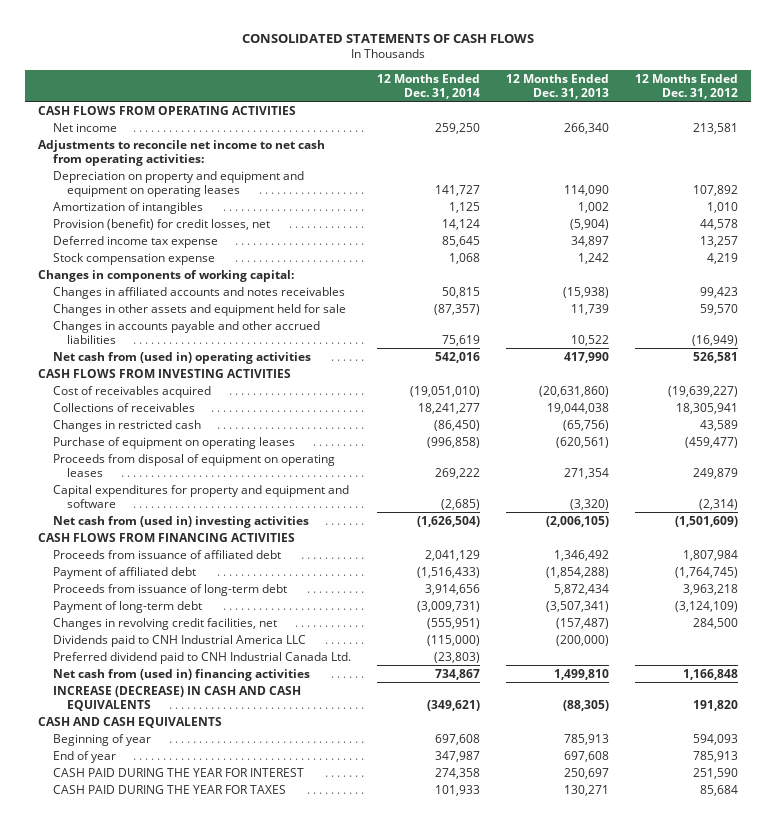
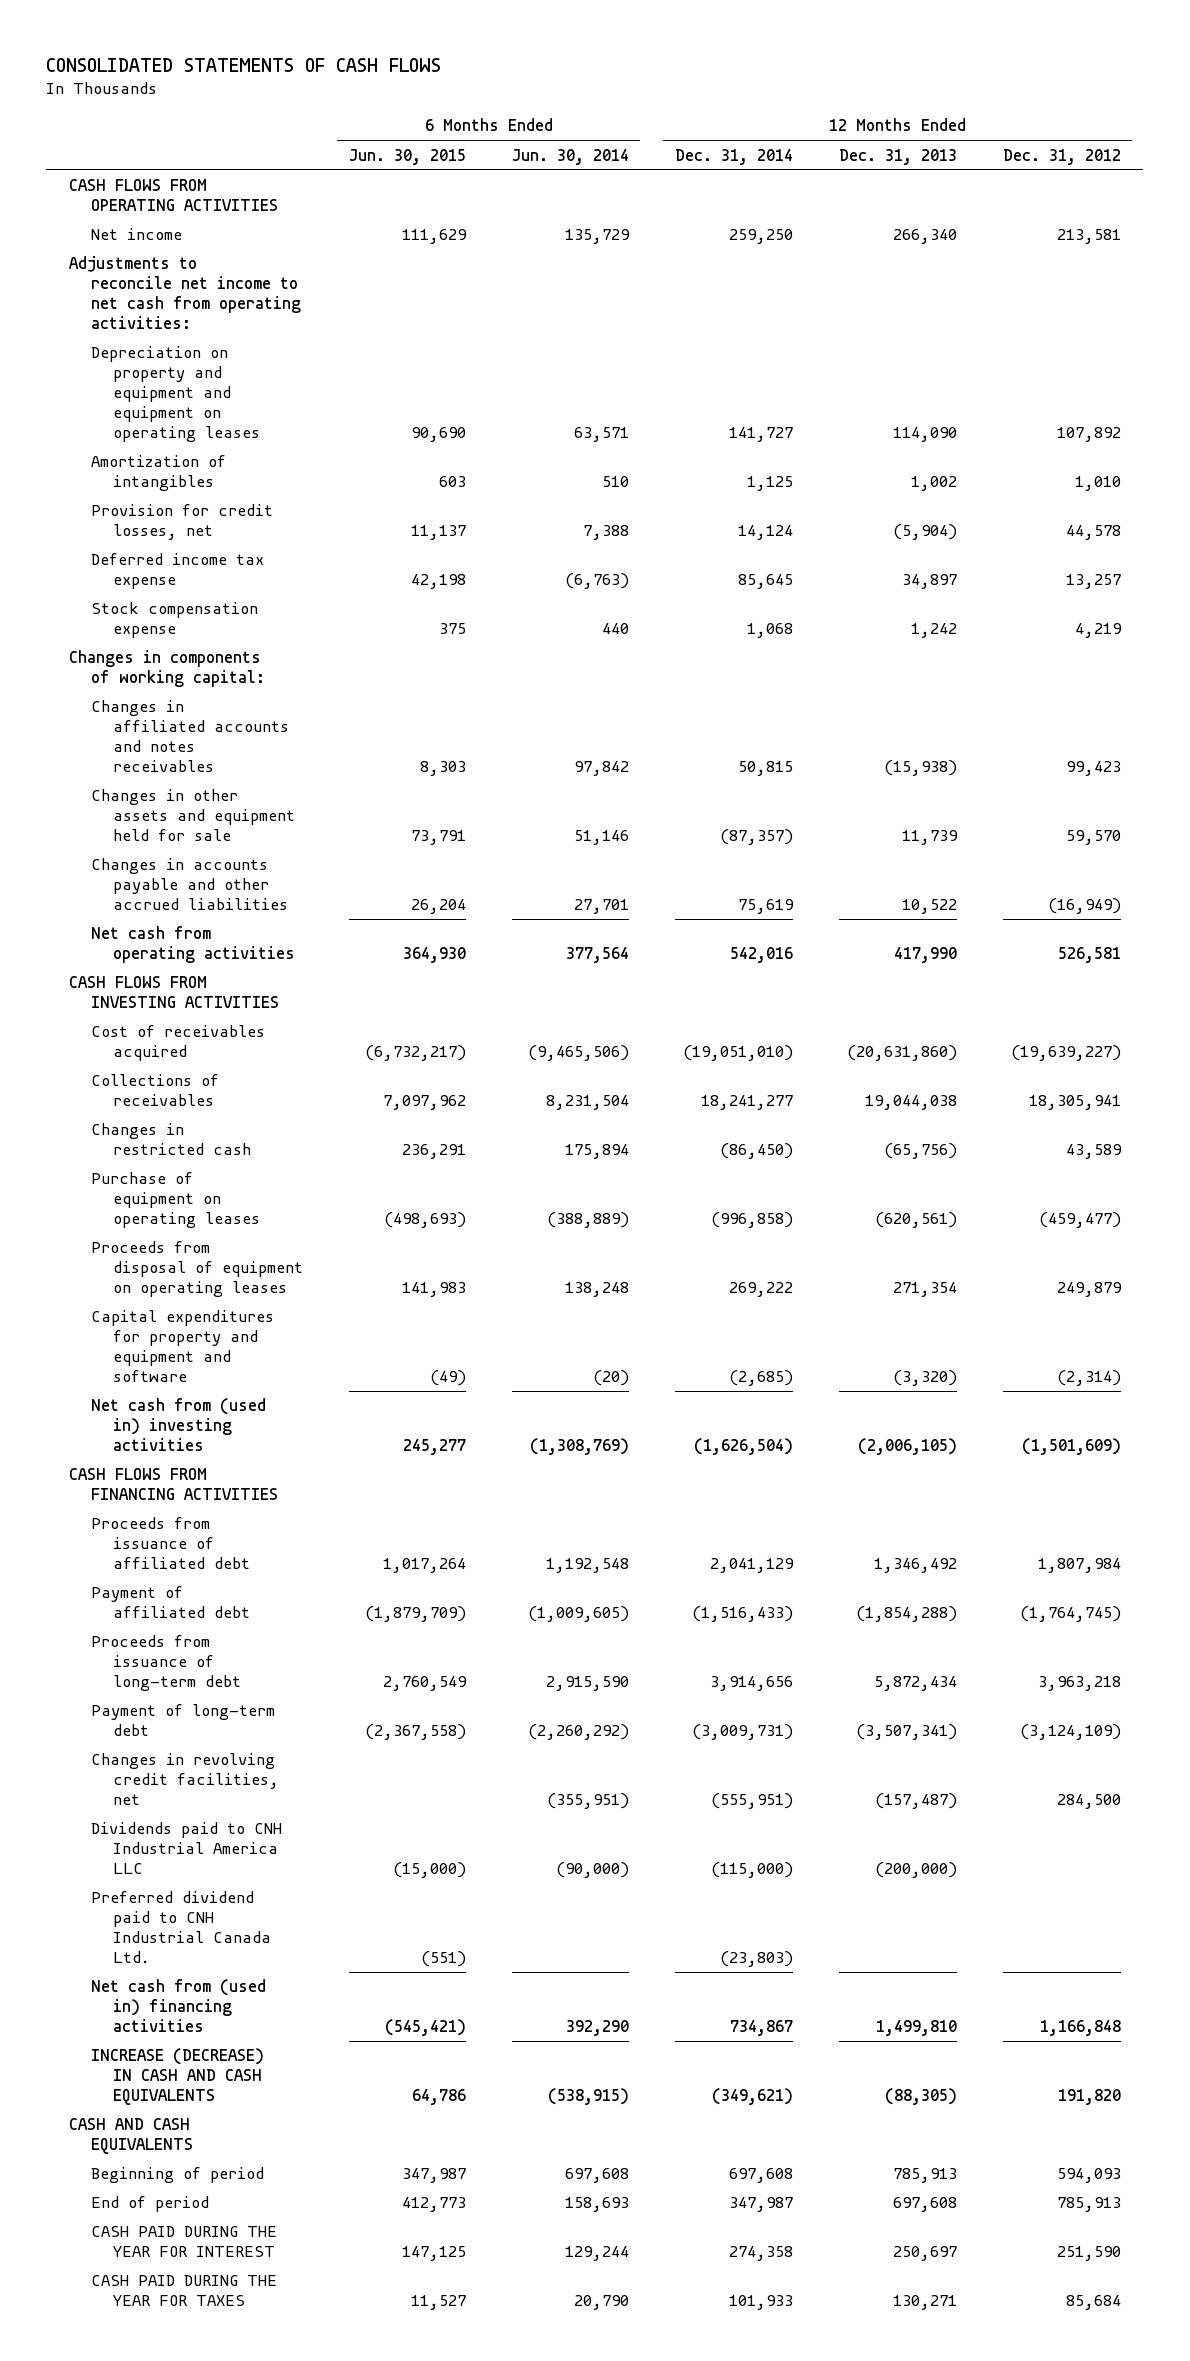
- | 12 Months Ended Dec. 31, 2014 | 12 Months Ended Dec. 31, 2013 | 12 Months Ended Dec. 31, 2012
+ | 6 Months Ended Jun. 30, 2015 | 6 Months Ended Jun. 30, 2014 | 12 Months Ended Dec. 31, 2014 | 12 Months Ended Dec. 31, 2013 | 12 Months Ended Dec. 31, 2012
- Provision (benefit) for credit losses, net | 14,124 | (5,904) | 44,578
+ Provision for credit losses, net | 11,137 | 7,388 | 14,124 | (5,904) | 44,578
- Net cash from (used in) operating activities | 542,016 | 417,990 | 526,581
+ Net cash from operating activities | 364,930 | 377,564 | 542,016 | 417,990 | 526,581
- Beginning of year | 697,608 | 785,913 | 594,093
- End of year | 347,987 | 697,608 | 785,913
+ Beginning of period | 347,987 | 697,608 | 697,608 | 785,913 | 594,093
+ End of period | 412,773 | 158,693 | 347,987 | 697,608 | 785,913

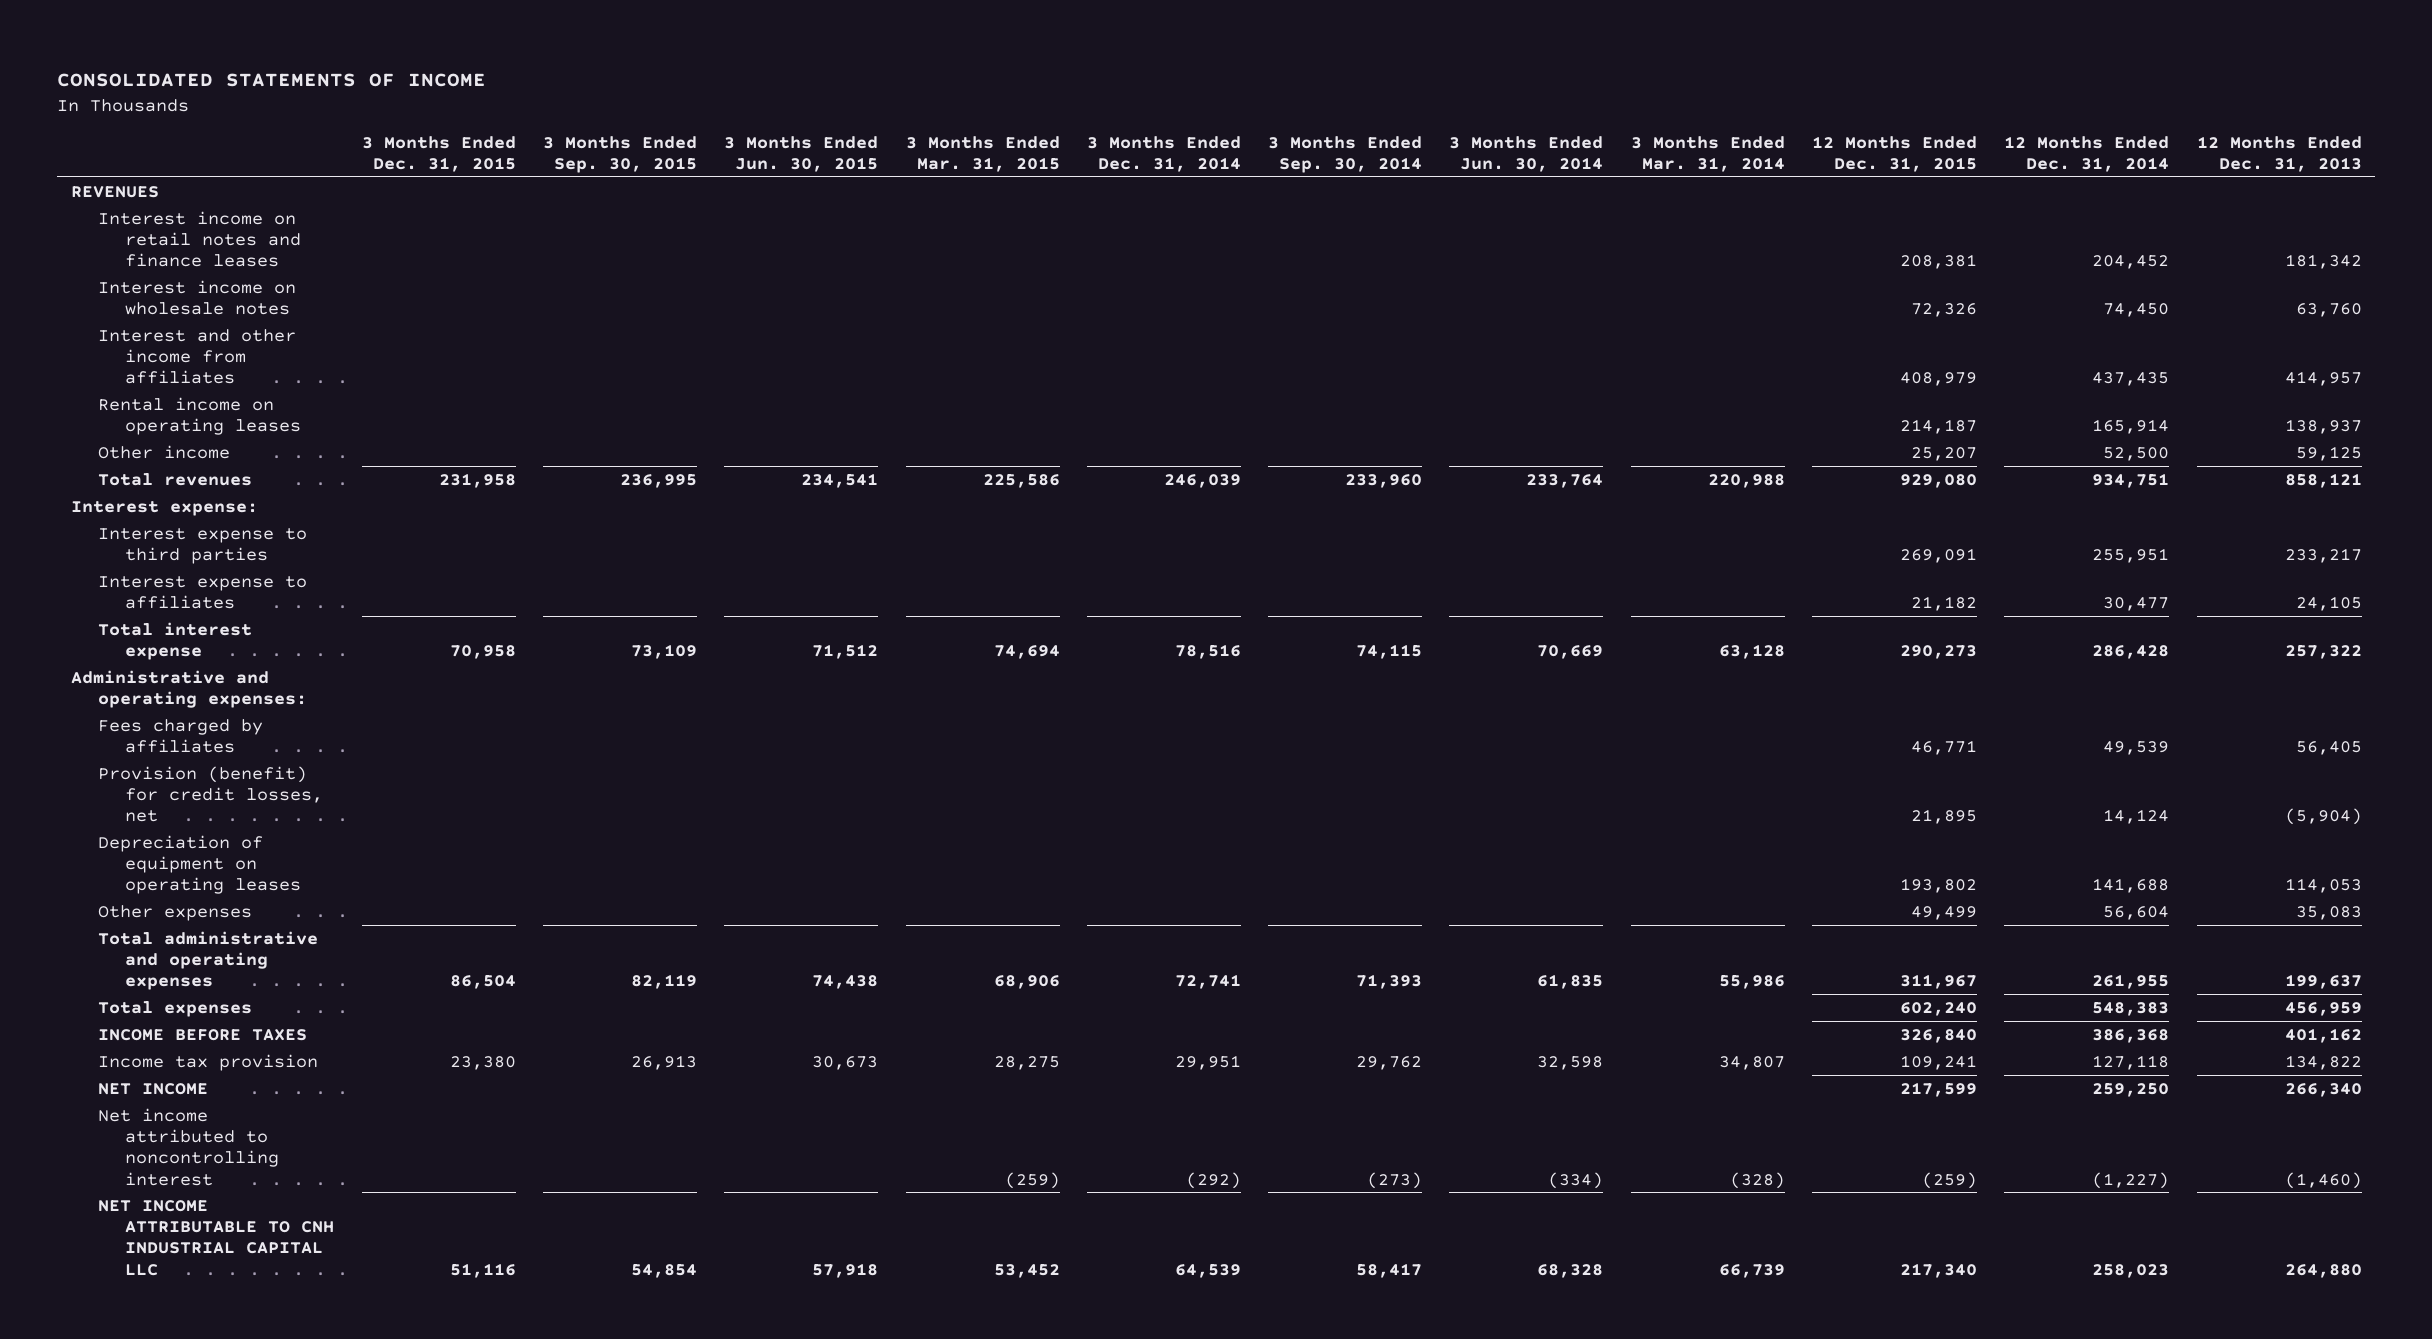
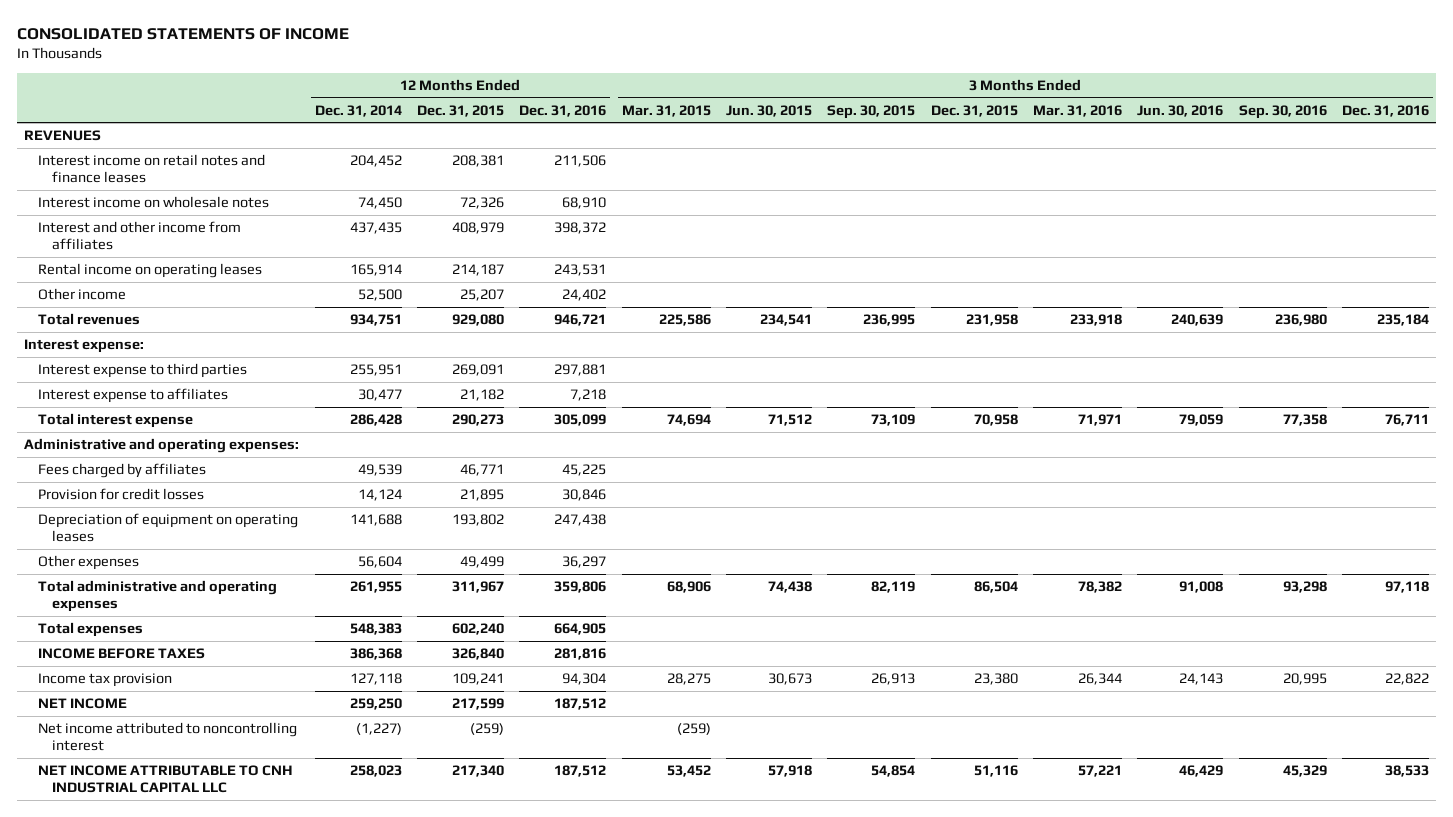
- | 3 Months Ended Dec. 31, 2015 | 3 Months Ended Sep. 30, 2015 | 3 Months Ended Jun. 30, 2015 | 3 Months Ended Mar. 31, 2015 | 3 Months Ended Dec. 31, 2014 | 3 Months Ended Sep. 30, 2014 | 3 Months Ended Jun. 30, 2014 | 3 Months Ended Mar. 31, 2014 | 12 Months Ended Dec. 31, 2015 | 12 Months Ended Dec. 31, 2014 | 12 Months Ended Dec. 31, 2013
+ | 12 Months Ended Dec. 31, 2014 | 12 Months Ended Dec. 31, 2015 | 12 Months Ended Dec. 31, 2016 | 3 Months Ended Mar. 31, 2015 | 3 Months Ended Jun. 30, 2015 | 3 Months Ended Sep. 30, 2015 | 3 Months Ended Dec. 31, 2015 | 3 Months Ended Mar. 31, 2016 | 3 Months Ended Jun. 30, 2016 | 3 Months Ended Sep. 30, 2016 | 3 Months Ended Dec. 31, 2016
- Provision (benefit) for credit losses, net | | | | | | | | | 21,895 | 14,124 | (5,904)
+ Provision for credit losses | 14,124 | 21,895 | 30,846 | | | | | | | |

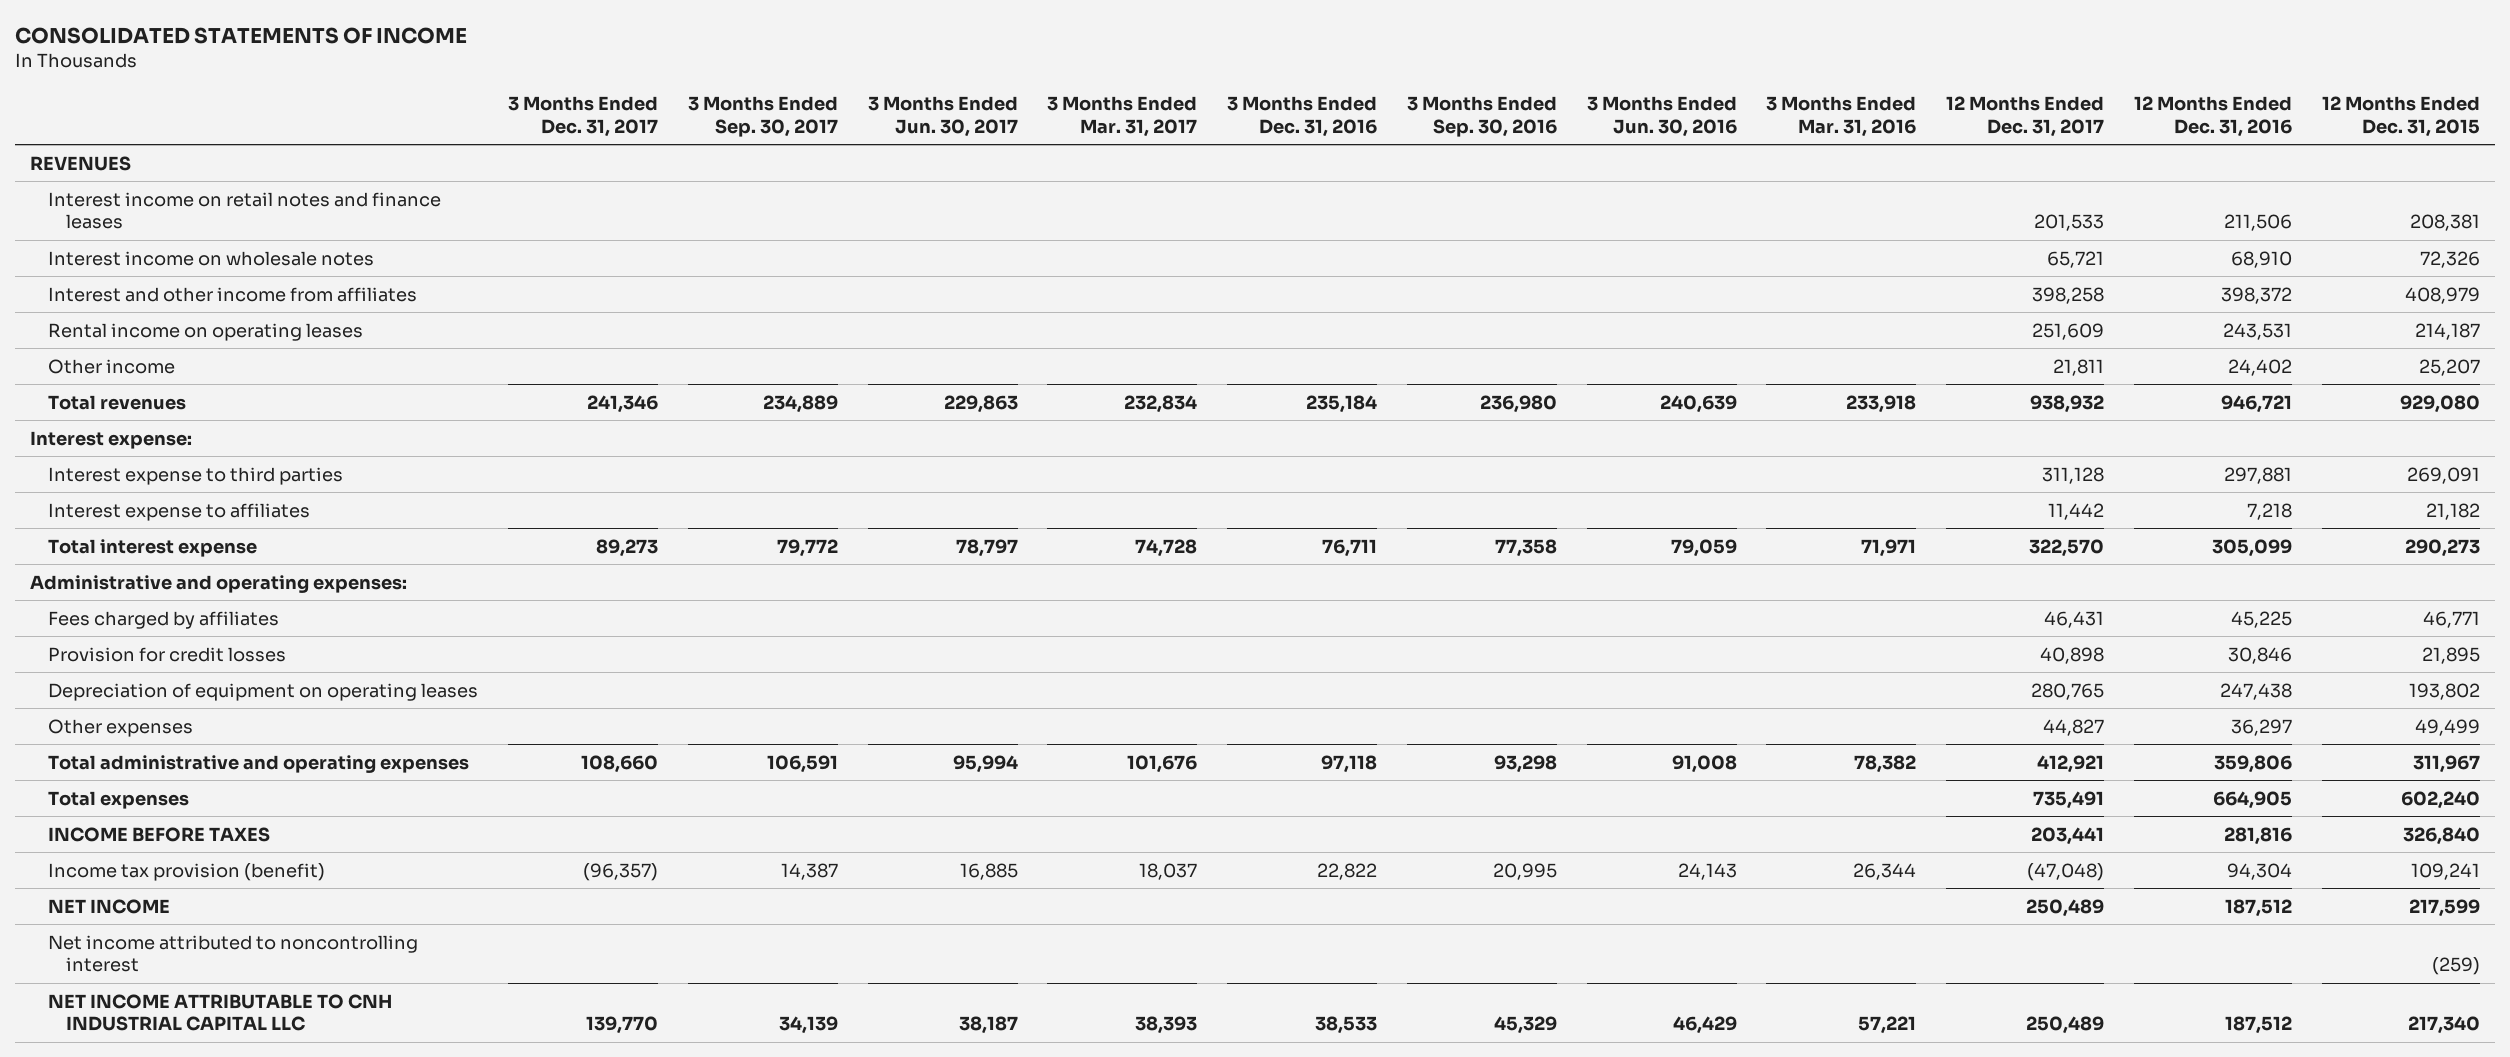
- | 12 Months Ended Dec. 31, 2014 | 12 Months Ended Dec. 31, 2015 | 12 Months Ended Dec. 31, 2016 | 3 Months Ended Mar. 31, 2015 | 3 Months Ended Jun. 30, 2015 | 3 Months Ended Sep. 30, 2015 | 3 Months Ended Dec. 31, 2015 | 3 Months Ended Mar. 31, 2016 | 3 Months Ended Jun. 30, 2016 | 3 Months Ended Sep. 30, 2016 | 3 Months Ended Dec. 31, 2016
+ | 3 Months Ended Dec. 31, 2017 | 3 Months Ended Sep. 30, 2017 | 3 Months Ended Jun. 30, 2017 | 3 Months Ended Mar. 31, 2017 | 3 Months Ended Dec. 31, 2016 | 3 Months Ended Sep. 30, 2016 | 3 Months Ended Jun. 30, 2016 | 3 Months Ended Mar. 31, 2016 | 12 Months Ended Dec. 31, 2017 | 12 Months Ended Dec. 31, 2016 | 12 Months Ended Dec. 31, 2015
- Income tax provision | 127,118 | 109,241 | 94,304 | 28,275 | 30,673 | 26,913 | 23,380 | 26,344 | 24,143 | 20,995 | 22,822
+ Income tax provision (benefit) | (96,357) | 14,387 | 16,885 | 18,037 | 22,822 | 20,995 | 24,143 | 26,344 | (47,048) | 94,304 | 109,241

